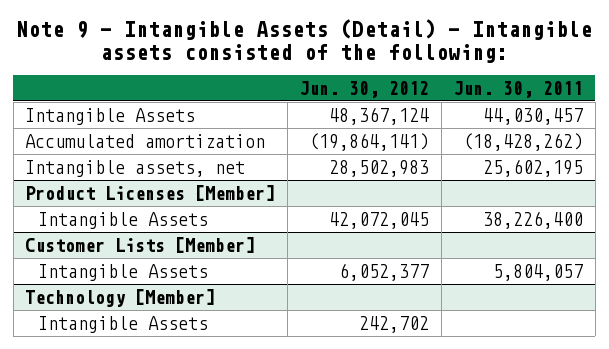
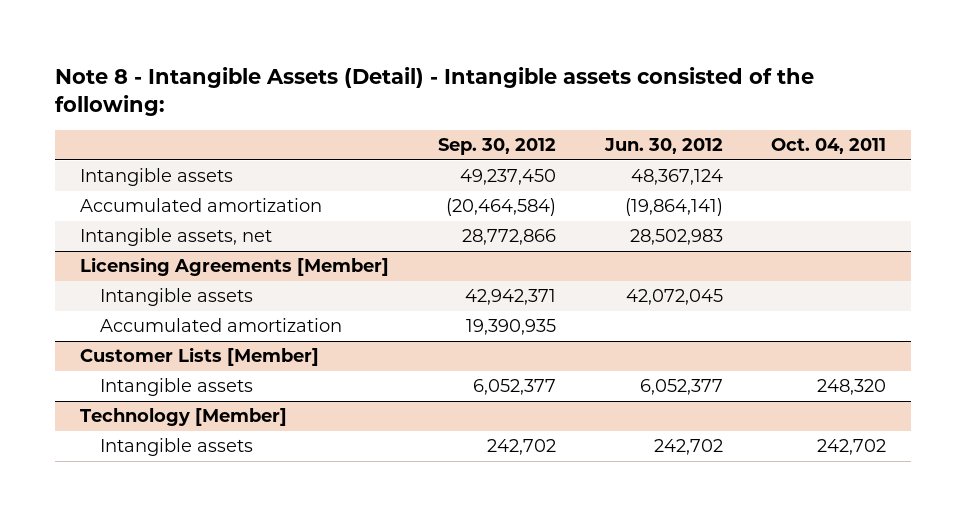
- Note 9 - Intangible Assets (Detail) - Intangible assets consisted of the following:
+ Note 8 - Intangible Assets (Detail) - Intangible assets consisted of the following:
- | Jun. 30, 2012 | Jun. 30, 2011
+ | Sep. 30, 2012 | Jun. 30, 2012 | Oct. 04, 2011
- Intangible Assets | 48,367,124 | 44,030,457
+ Intangible assets | 49,237,450 | 48,367,124 |
- Product Licenses [Member]
- Intangible Assets | 42,072,045 | 38,226,400
+ Licensing Agreements [Member]
+ Intangible assets | 42,942,371 | 42,072,045 |
+ Accumulated amortization | 19,390,935 | |
@ Customer Lists [Member]
- Intangible Assets | 6,052,377 | 5,804,057
+ Intangible assets | 6,052,377 | 6,052,377 | 248,320
@ Technology [Member]
- Intangible Assets | 242,702 |
+ Intangible assets | 242,702 | 242,702 | 242,702

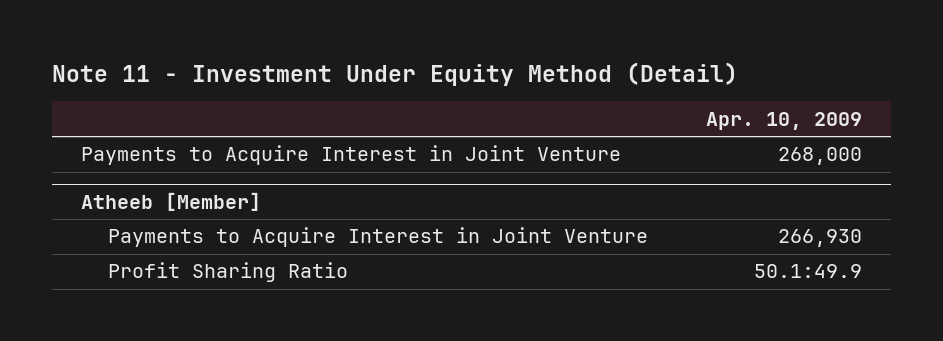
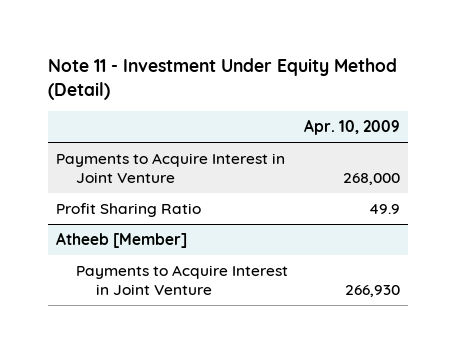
+ Profit Sharing Ratio | 49.9
@ Atheeb [Member]
- Profit Sharing Ratio | 50.1:49.9

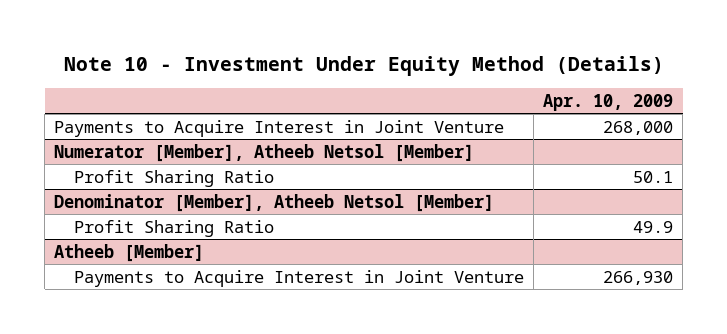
- Note 11 - Investment Under Equity Method (Detail)
+ Note 10 - Investment Under Equity Method (Details)
+ Numerator [Member], Atheeb Netsol [Member]
+ Profit Sharing Ratio | 50.1
+ Denominator [Member], Atheeb Netsol [Member]

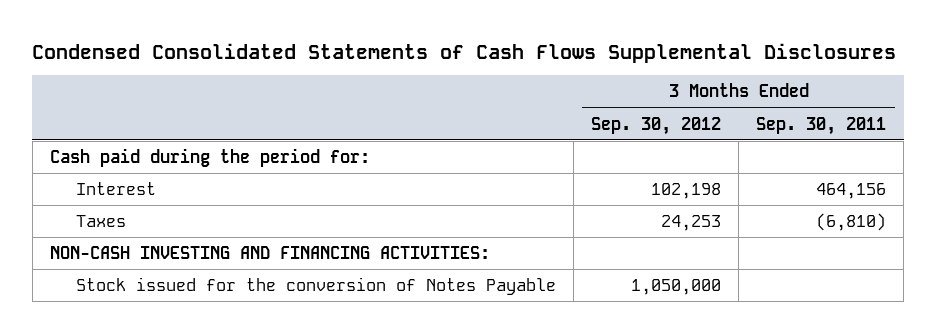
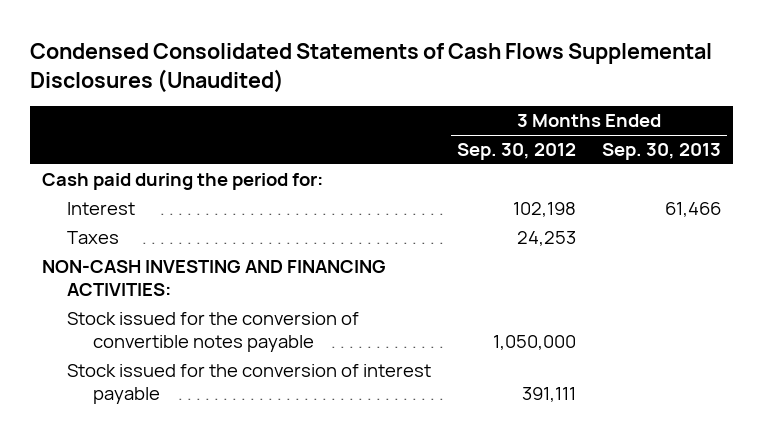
- Condensed Consolidated Statements of Cash Flows Supplemental Disclosures
+ Condensed Consolidated Statements of Cash Flows Supplemental Disclosures (Unaudited)
- | 3 Months Ended Sep. 30, 2012 | 3 Months Ended Sep. 30, 2011
+ | 3 Months Ended Sep. 30, 2012 | 3 Months Ended Sep. 30, 2013
- Stock issued for the conversion of Notes Payable | 1,050,000 |
+ Stock issued for the conversion of convertible notes payable | 1,050,000 |
+ Stock issued for the conversion of interest payable | 391,111 |

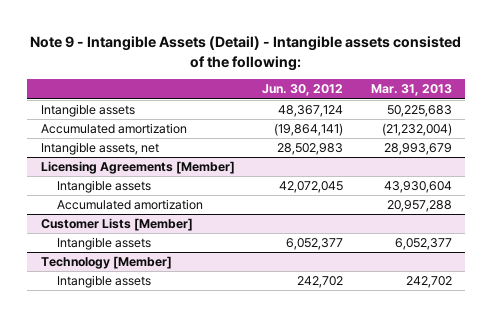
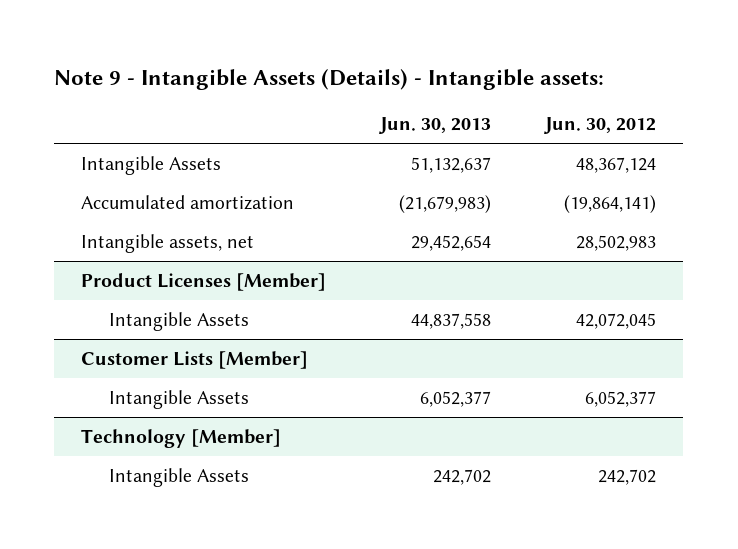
- Note 9 - Intangible Assets (Detail) - Intangible assets consisted of the following:
+ Note 9 - Intangible Assets (Details) - Intangible assets:
- | Jun. 30, 2012 | Mar. 31, 2013
+ | Jun. 30, 2013 | Jun. 30, 2012
- Intangible assets | 48,367,124 | 50,225,683
+ Intangible Assets | 51,132,637 | 48,367,124
- Licensing Agreements [Member]
- Intangible assets | 42,072,045 | 43,930,604
- Accumulated amortization | | 20,957,288
+ Product Licenses [Member]
+ Intangible Assets | 44,837,558 | 42,072,045
@ Customer Lists [Member]
- Intangible assets | 6,052,377 | 6,052,377
+ Intangible Assets | 6,052,377 | 6,052,377
@ Technology [Member]
- Intangible assets | 242,702 | 242,702
+ Intangible Assets | 242,702 | 242,702

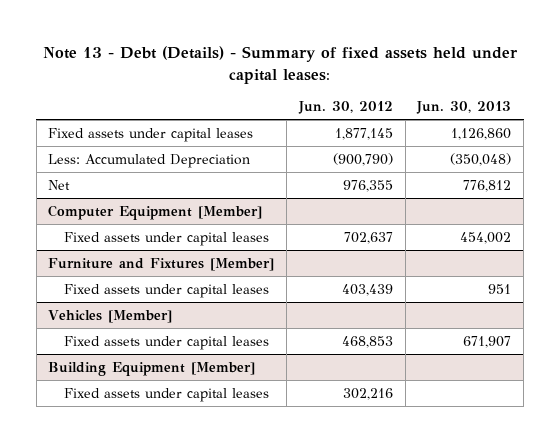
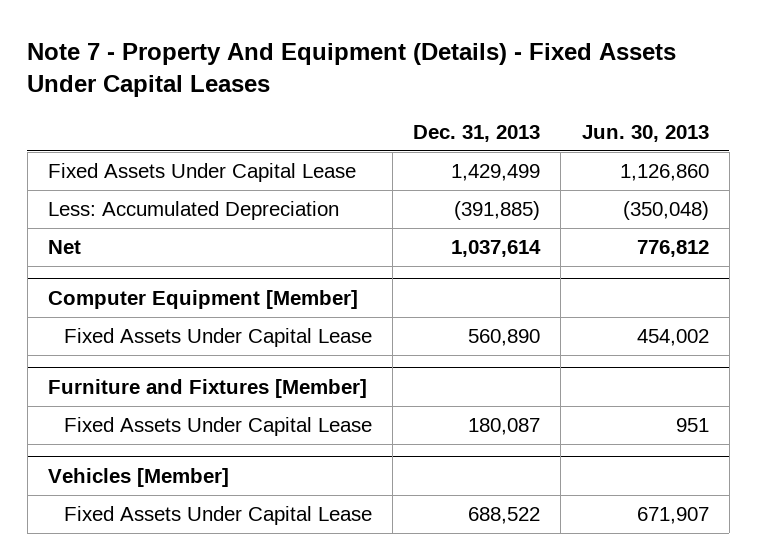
- Note 13 - Debt (Details) - Summary of fixed assets held under capital leases:
+ Note 7 - Property And Equipment (Details) - Fixed Assets Under Capital Leases
- | Jun. 30, 2012 | Jun. 30, 2013
+ | Dec. 31, 2013 | Jun. 30, 2013
- Fixed assets under capital leases | 1,877,145 | 1,126,860
+ Fixed Assets Under Capital Lease | 1,429,499 | 1,126,860
@ Computer Equipment [Member]
- Fixed assets under capital leases | 702,637 | 454,002
+ Fixed Assets Under Capital Lease | 560,890 | 454,002
@ Furniture and Fixtures [Member]
- Fixed assets under capital leases | 403,439 | 951
+ Fixed Assets Under Capital Lease | 180,087 | 951
@ Vehicles [Member]
- Fixed assets under capital leases | 468,853 | 671,907
- Building Equipment [Member]
- Fixed assets under capital leases | 302,216 |
@ Vehicles [Member]
+ Fixed Assets Under Capital Lease | 688,522 | 671,907

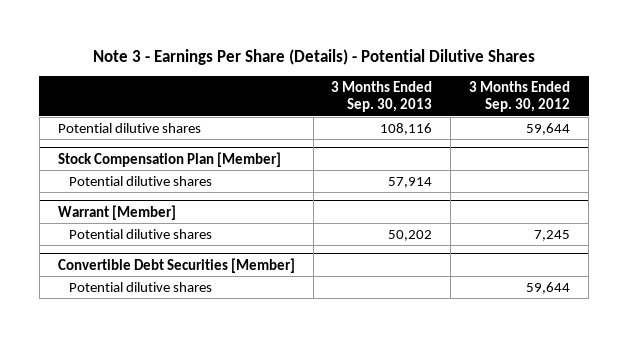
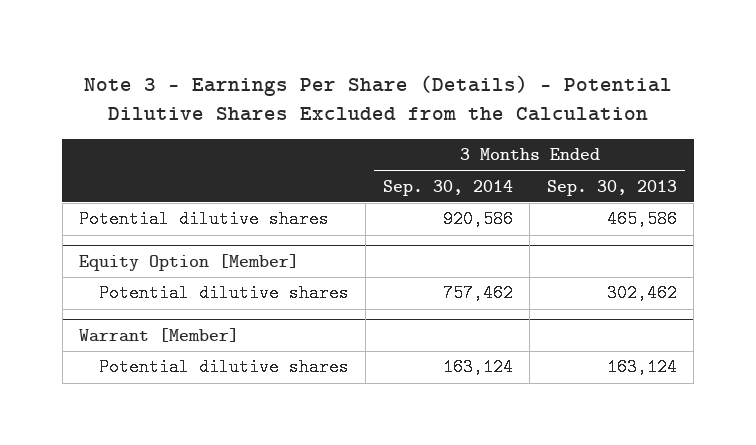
- Note 3 - Earnings Per Share (Details) - Potential Dilutive Shares
+ Note 3 - Earnings Per Share (Details) - Potential Dilutive Shares Excluded from the Calculation
- | 3 Months Ended Sep. 30, 2013 | 3 Months Ended Sep. 30, 2012
+ | 3 Months Ended Sep. 30, 2014 | 3 Months Ended Sep. 30, 2013
- Potential dilutive shares | 108,116 | 59,644
- Stock Compensation Plan [Member]
- Potential dilutive shares | 57,914 |
+ Potential dilutive shares | 920,586 | 465,586
+ Equity Option [Member]
+ Potential dilutive shares | 757,462 | 302,462
@ Warrant [Member]
- Potential dilutive shares | 50,202 | 7,245
- Convertible Debt Securities [Member]
- Potential dilutive shares | | 59,644
@ Warrant [Member]
+ Potential dilutive shares | 163,124 | 163,124

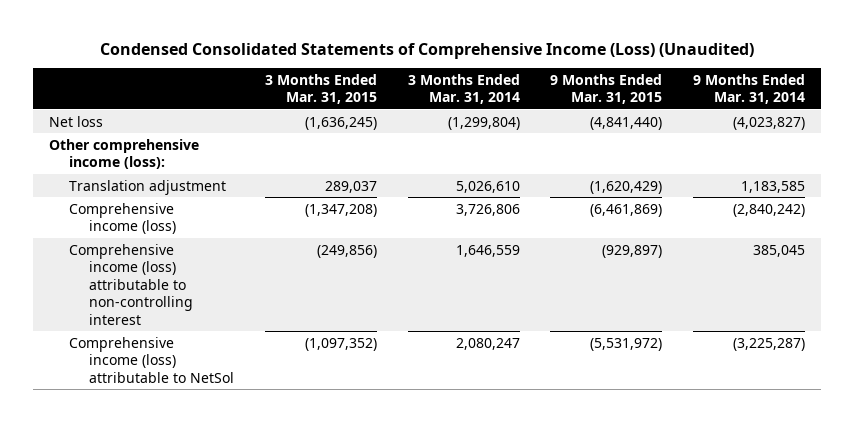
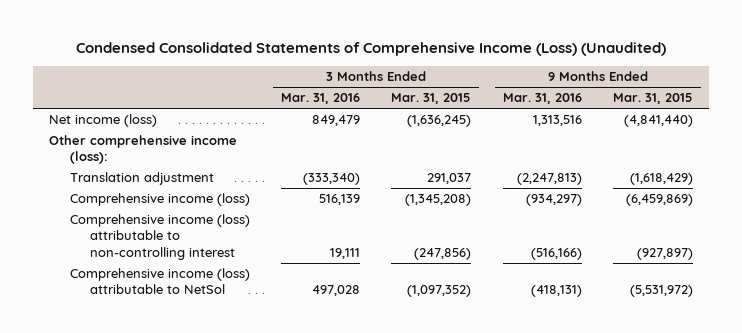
- | 3 Months Ended Mar. 31, 2015 | 3 Months Ended Mar. 31, 2014 | 9 Months Ended Mar. 31, 2015 | 9 Months Ended Mar. 31, 2014
+ | 3 Months Ended Mar. 31, 2016 | 3 Months Ended Mar. 31, 2015 | 9 Months Ended Mar. 31, 2016 | 9 Months Ended Mar. 31, 2015
- Net loss | (1,636,245) | (1,299,804) | (4,841,440) | (4,023,827)
+ Net income (loss) | 849,479 | (1,636,245) | 1,313,516 | (4,841,440)
- Translation adjustment | 289,037 | 5,026,610 | (1,620,429) | 1,183,585
- Comprehensive income (loss) | (1,347,208) | 3,726,806 | (6,461,869) | (2,840,242)
- Comprehensive income (loss) attributable to non-controlling interest | (249,856) | 1,646,559 | (929,897) | 385,045
+ Translation adjustment | (333,340) | 291,037 | (2,247,813) | (1,618,429)
+ Comprehensive income (loss) | 516,139 | (1,345,208) | (934,297) | (6,459,869)
+ Comprehensive income (loss) attributable to non-controlling interest | 19,111 | (247,856) | (516,166) | (927,897)

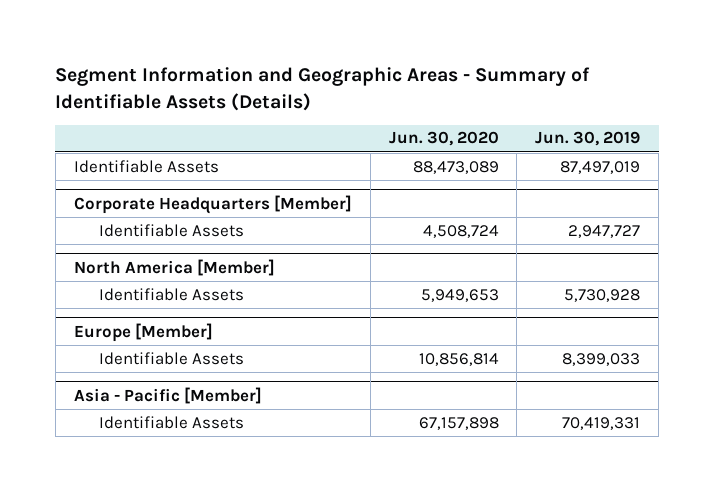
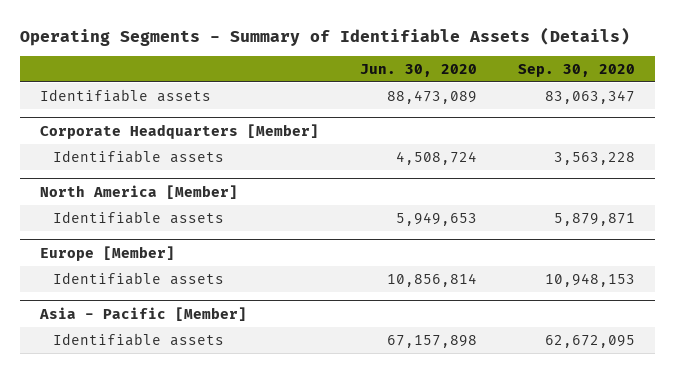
- Segment Information and Geographic Areas - Summary of Identifiable Assets (Details)
+ Operating Segments - Summary of Identifiable Assets (Details)
- | Jun. 30, 2020 | Jun. 30, 2019
+ | Jun. 30, 2020 | Sep. 30, 2020
- Identifiable Assets | 88,473,089 | 87,497,019
+ Identifiable assets | 88,473,089 | 83,063,347
@ Corporate Headquarters [Member]
- Identifiable Assets | 4,508,724 | 2,947,727
+ Identifiable assets | 4,508,724 | 3,563,228
@ North America [Member]
- Identifiable Assets | 5,949,653 | 5,730,928
+ Identifiable assets | 5,949,653 | 5,879,871
@ Europe [Member]
- Identifiable Assets | 10,856,814 | 8,399,033
+ Identifiable assets | 10,856,814 | 10,948,153
@ Asia - Pacific [Member]
- Identifiable Assets | 67,157,898 | 70,419,331
+ Identifiable assets | 67,157,898 | 62,672,095

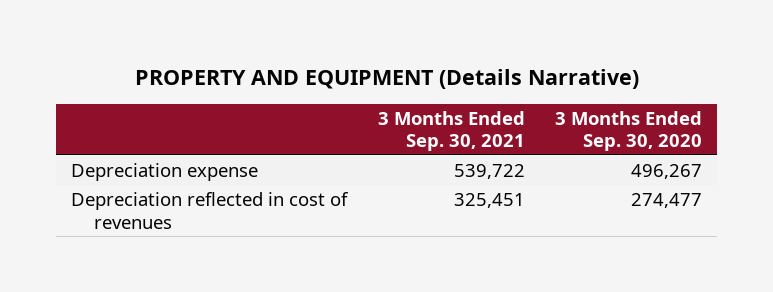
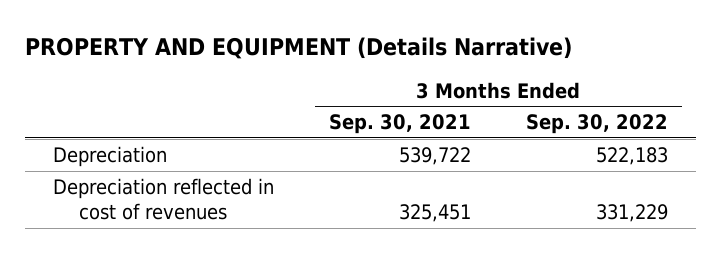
- | 3 Months Ended Sep. 30, 2021 | 3 Months Ended Sep. 30, 2020
+ | 3 Months Ended Sep. 30, 2021 | 3 Months Ended Sep. 30, 2022
- Depreciation expense | 539,722 | 496,267
+ Depreciation | 539,722 | 522,183

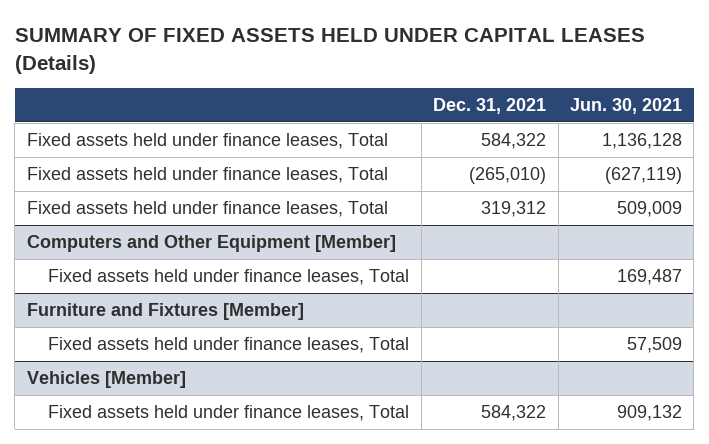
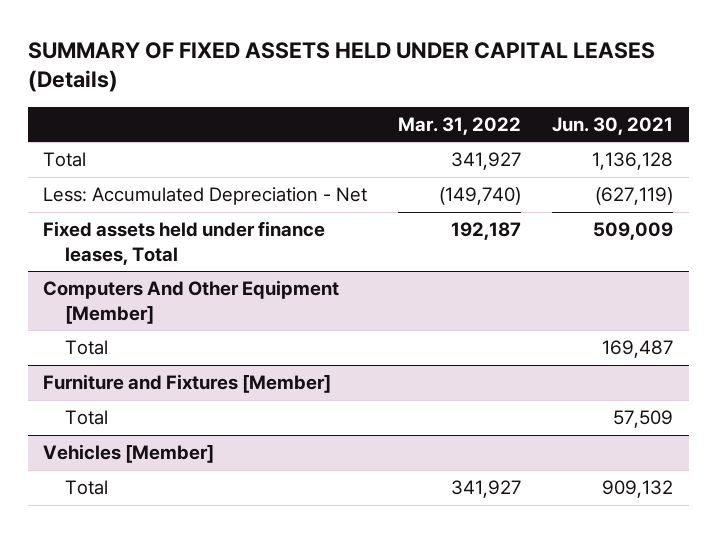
- | Dec. 31, 2021 | Jun. 30, 2021
+ | Mar. 31, 2022 | Jun. 30, 2021
- Fixed assets held under finance leases, Total | 584,322 | 1,136,128
- Fixed assets held under finance leases, Total | (265,010) | (627,119)
+ Total | 341,927 | 1,136,128
+ Less: Accumulated Depreciation - Net | (149,740) | (627,119)
- Computers and Other Equipment [Member]
- Fixed assets held under finance leases, Total | | 169,487
+ Computers And Other Equipment [Member]
+ Total | | 169,487
@ Furniture and Fixtures [Member]
- Fixed assets held under finance leases, Total | | 57,509
+ Total | | 57,509
@ Vehicles [Member]
- Fixed assets held under finance leases, Total | 584,322 | 909,132
+ Total | 341,927 | 909,132

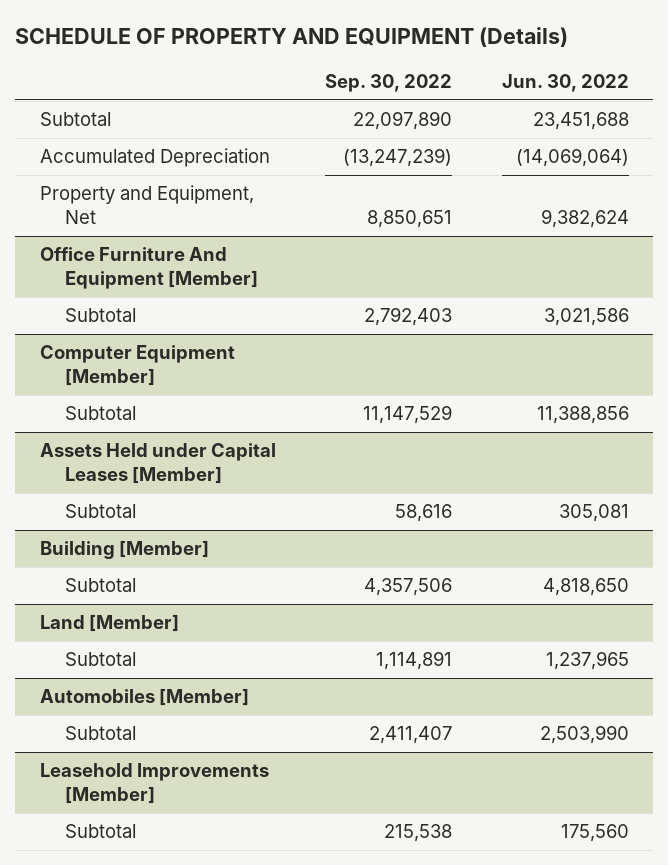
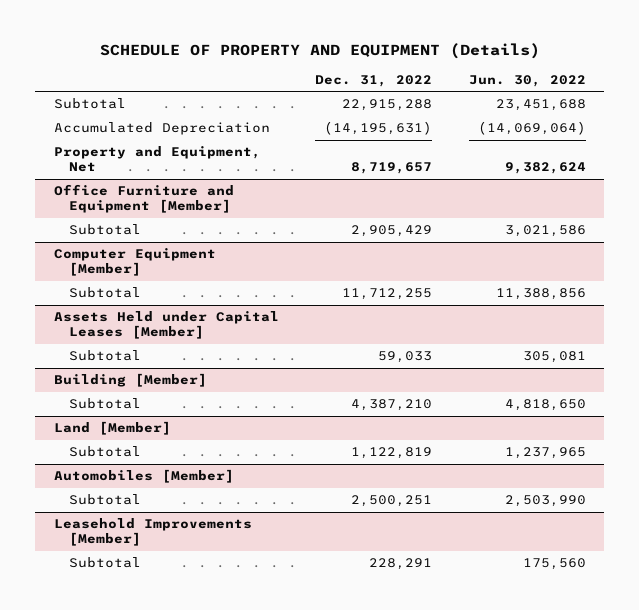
- | Sep. 30, 2022 | Jun. 30, 2022
+ | Dec. 31, 2022 | Jun. 30, 2022
- Office Furniture And Equipment [Member]
+ Office Furniture and Equipment [Member]

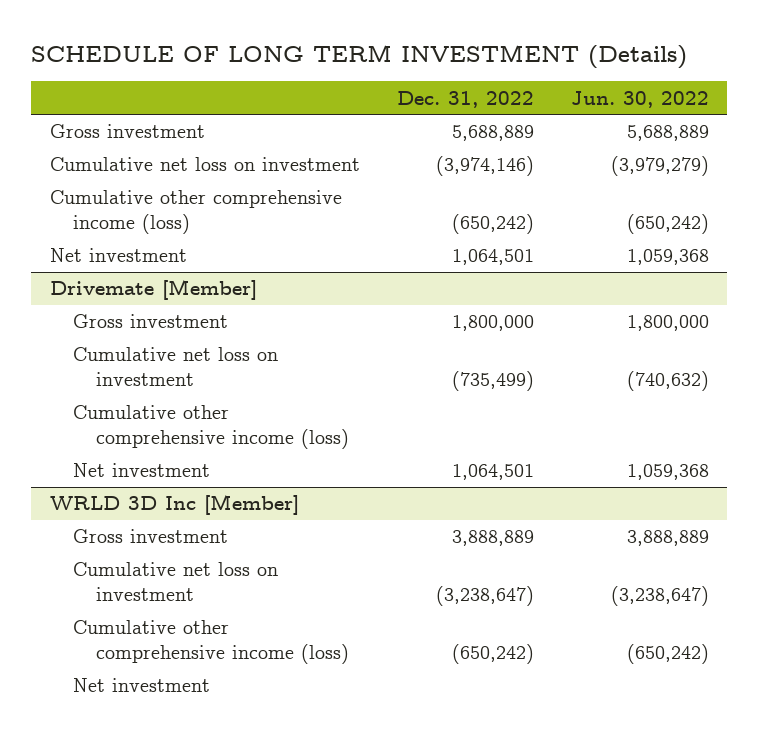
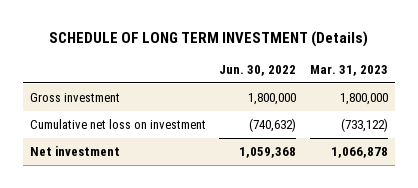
- | Dec. 31, 2022 | Jun. 30, 2022
+ | Jun. 30, 2022 | Mar. 31, 2023
- Gross investment | 5,688,889 | 5,688,889
- Cumulative net loss on investment | (3,974,146) | (3,979,279)
- Cumulative other comprehensive income (loss) | (650,242) | (650,242)
- Net investment | 1,064,501 | 1,059,368
- Drivemate [Member]
- Cumulative other comprehensive income (loss)
- WRLD 3D Inc [Member]
- Gross investment | 3,888,889 | 3,888,889
- Cumulative net loss on investment | (3,238,647) | (3,238,647)
- Cumulative other comprehensive income (loss) | (650,242) | (650,242)
- Net investment

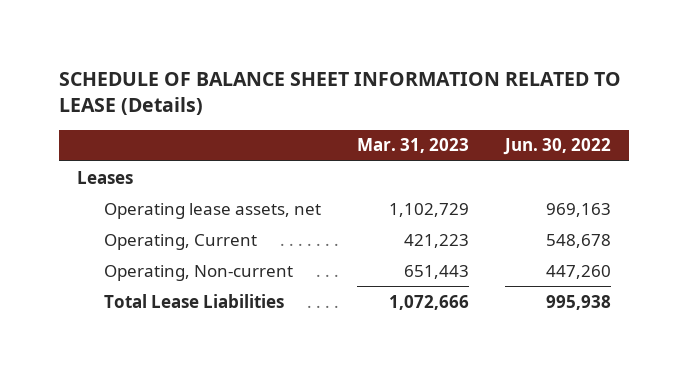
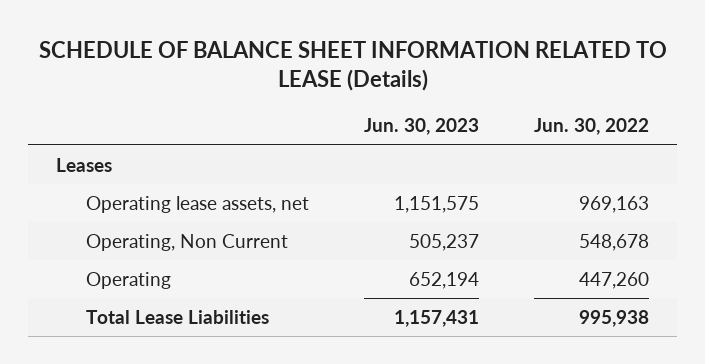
- | Mar. 31, 2023 | Jun. 30, 2022
+ | Jun. 30, 2023 | Jun. 30, 2022
- Operating, Current | 421,223 | 548,678
- Operating, Non-current | 651,443 | 447,260
+ Operating, Non Current | 505,237 | 548,678
+ Operating | 652,194 | 447,260

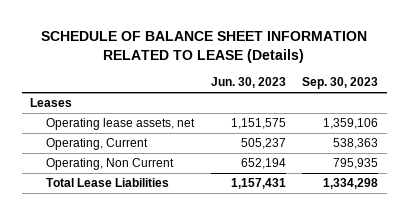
- | Jun. 30, 2023 | Jun. 30, 2022
+ | Jun. 30, 2023 | Sep. 30, 2023
- Operating, Non Current | 505,237 | 548,678
- Operating | 652,194 | 447,260
+ Operating, Current | 505,237 | 538,363
+ Operating, Non Current | 652,194 | 795,935

